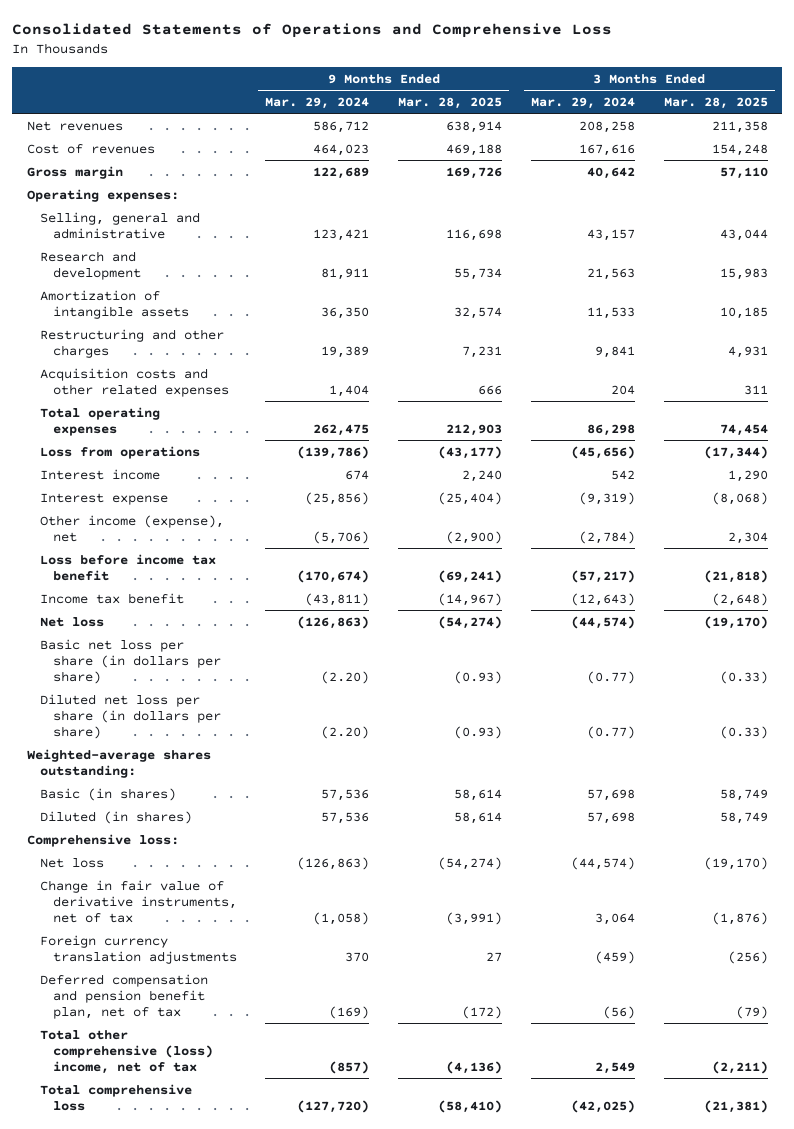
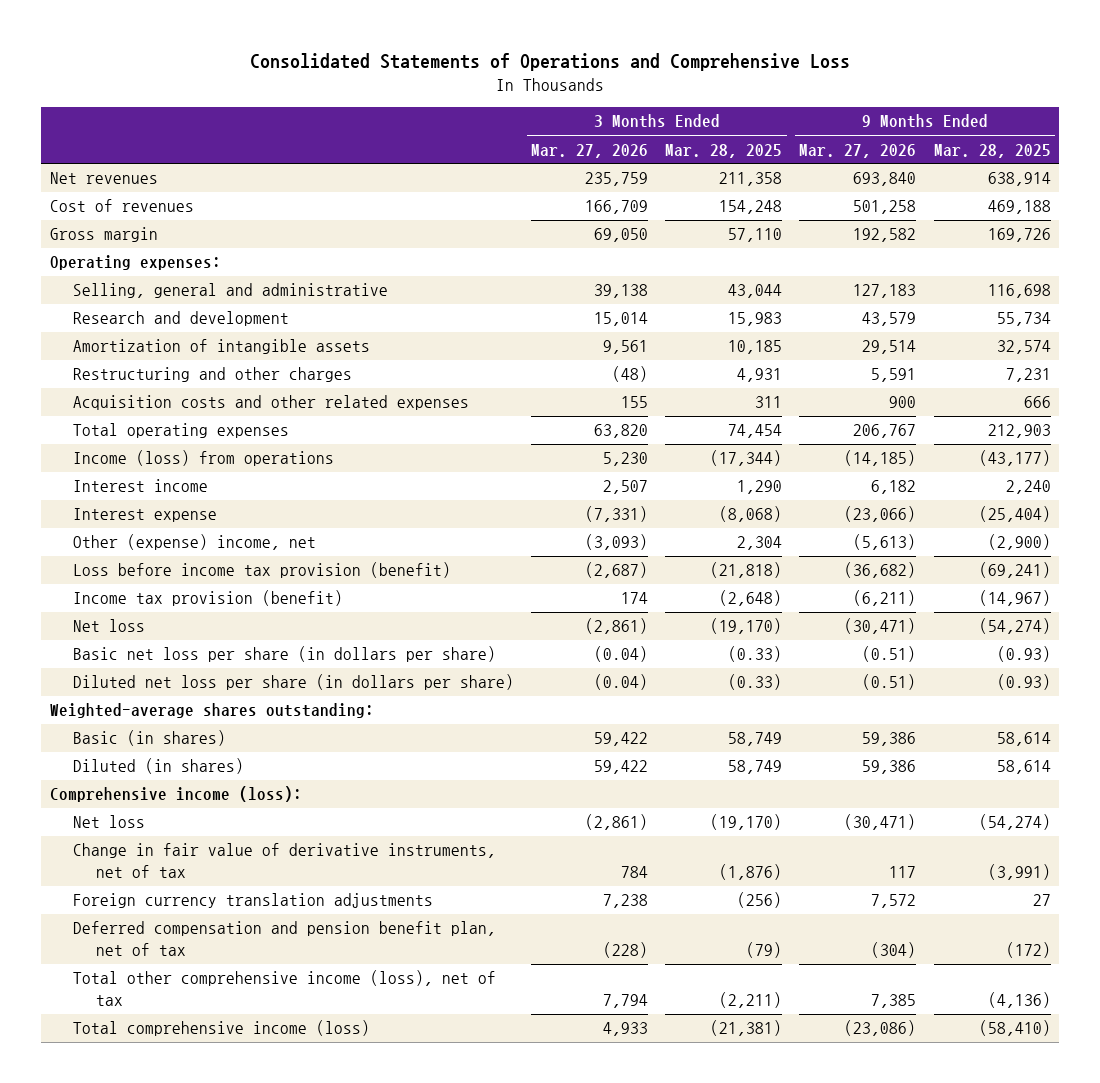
- | 9 Months Ended Mar. 29, 2024 | 9 Months Ended Mar. 28, 2025 | 3 Months Ended Mar. 29, 2024 | 3 Months Ended Mar. 28, 2025
+ | 3 Months Ended Mar. 27, 2026 | 3 Months Ended Mar. 28, 2025 | 9 Months Ended Mar. 27, 2026 | 9 Months Ended Mar. 28, 2025
- Loss from operations | (139,786) | (43,177) | (45,656) | (17,344)
+ Income (loss) from operations | 5,230 | (17,344) | (14,185) | (43,177)
- Other income (expense), net | (5,706) | (2,900) | (2,784) | 2,304
- Loss before income tax benefit | (170,674) | (69,241) | (57,217) | (21,818)
- Income tax benefit | (43,811) | (14,967) | (12,643) | (2,648)
+ Other (expense) income, net | (3,093) | 2,304 | (5,613) | (2,900)
+ Loss before income tax provision (benefit) | (2,687) | (21,818) | (36,682) | (69,241)
+ Income tax provision (benefit) | 174 | (2,648) | (6,211) | (14,967)
- Comprehensive loss:
+ Comprehensive income (loss):
- Total other comprehensive (loss) income, net of tax | (857) | (4,136) | 2,549 | (2,211)
- Total comprehensive loss | (127,720) | (58,410) | (42,025) | (21,381)
+ Total other comprehensive income (loss), net of tax | 7,794 | (2,211) | 7,385 | (4,136)
+ Total comprehensive income (loss) | 4,933 | (21,381) | (23,086) | (58,410)

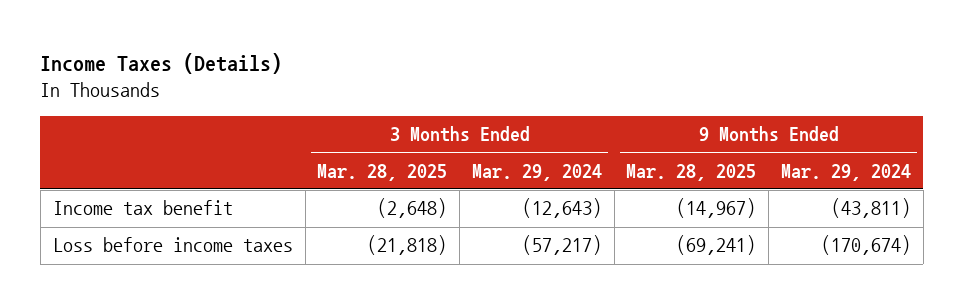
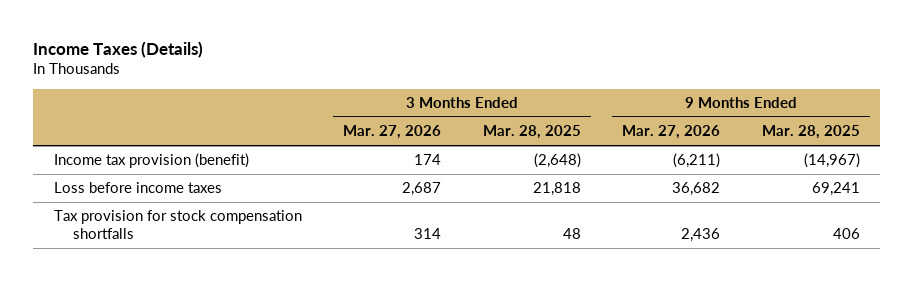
- | 3 Months Ended Mar. 28, 2025 | 3 Months Ended Mar. 29, 2024 | 9 Months Ended Mar. 28, 2025 | 9 Months Ended Mar. 29, 2024
+ | 3 Months Ended Mar. 27, 2026 | 3 Months Ended Mar. 28, 2025 | 9 Months Ended Mar. 27, 2026 | 9 Months Ended Mar. 28, 2025
- Income tax benefit | (2,648) | (12,643) | (14,967) | (43,811)
- Loss before income taxes | (21,818) | (57,217) | (69,241) | (170,674)
+ Income tax provision (benefit) | 174 | (2,648) | (6,211) | (14,967)
+ Loss before income taxes | 2,687 | 21,818 | 36,682 | 69,241
+ Tax provision for stock compensation shortfalls | 314 | 48 | 2,436 | 406

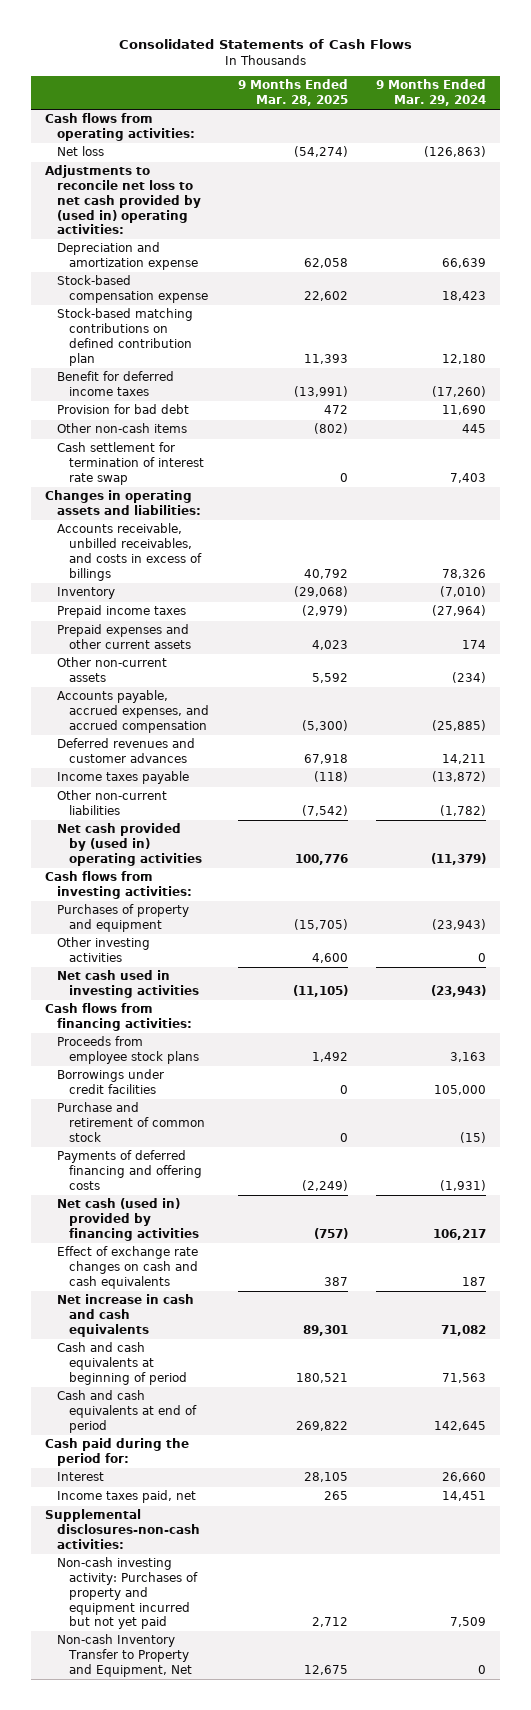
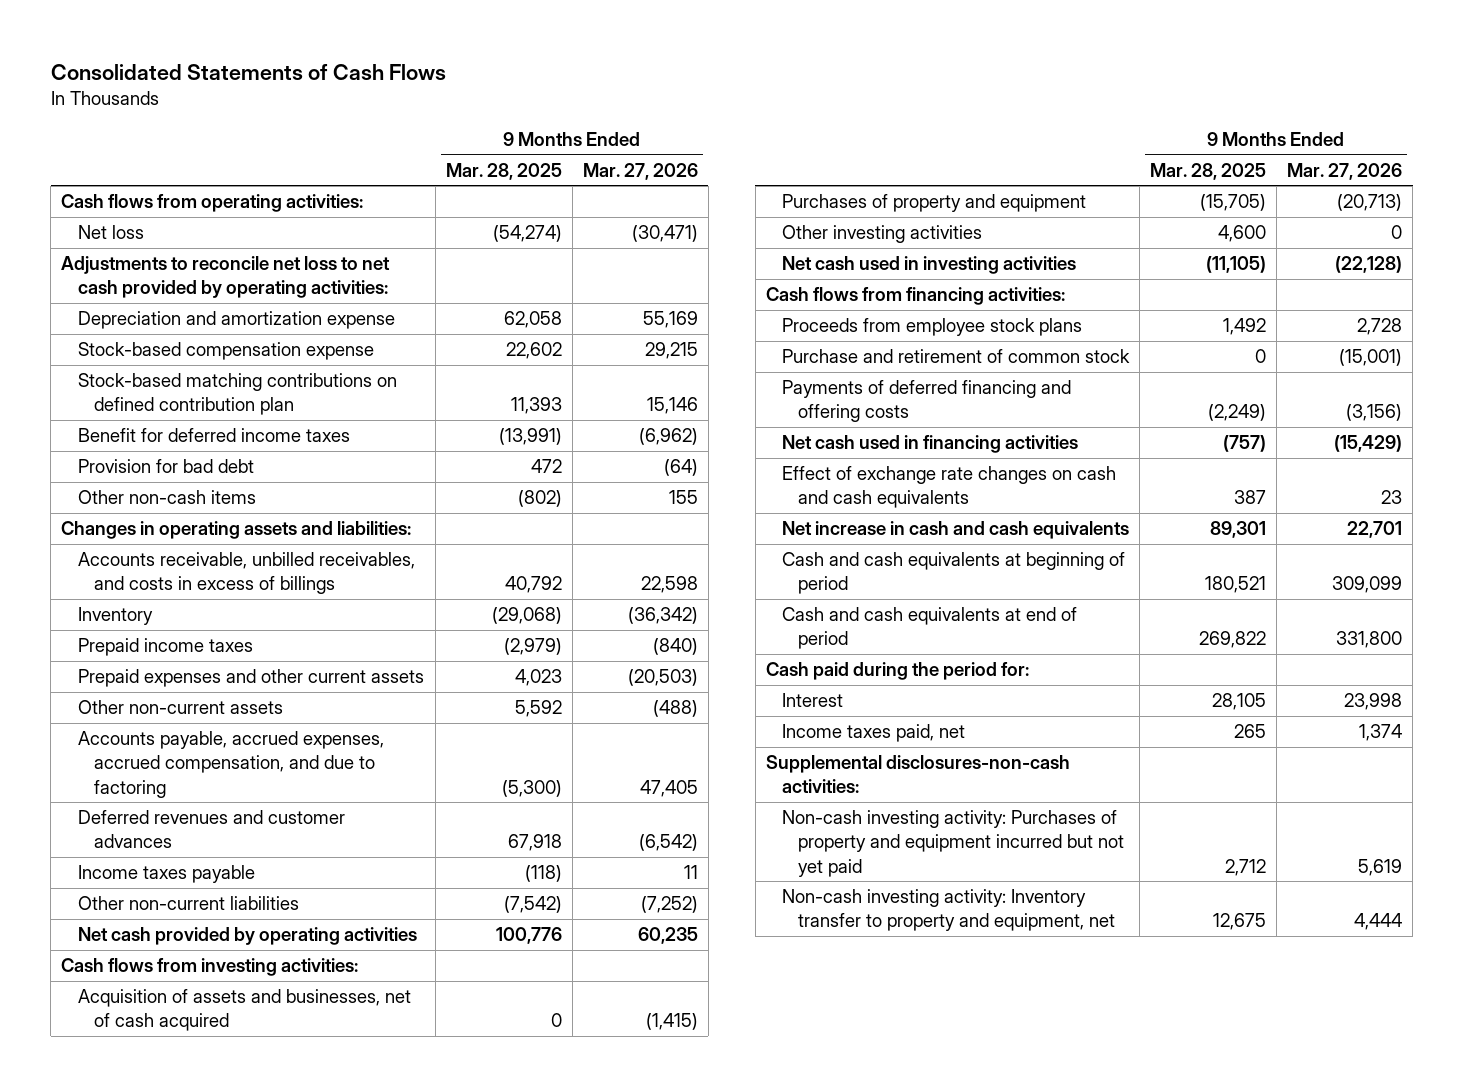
- | 9 Months Ended Mar. 28, 2025 | 9 Months Ended Mar. 29, 2024
+ | 9 Months Ended Mar. 28, 2025 | 9 Months Ended Mar. 27, 2026
- Adjustments to reconcile net loss to net cash provided by (used in) operating activities:
+ Adjustments to reconcile net loss to net cash provided by operating activities:
- Cash settlement for termination of interest rate swap | 0 | 7,403
- Accounts payable, accrued expenses, and accrued compensation | (5,300) | (25,885)
+ Accounts payable, accrued expenses, accrued compensation, and due to factoring | (5,300) | 47,405
- Net cash provided by (used in) operating activities | 100,776 | (11,379)
+ Net cash provided by operating activities | 100,776 | 60,235
+ Acquisition of assets and businesses, net of cash acquired | 0 | (1,415)
- Borrowings under credit facilities | 0 | 105,000
- Net cash (used in) provided by financing activities | (757) | 106,217
+ Net cash used in financing activities | (757) | (15,429)
- Non-cash Inventory Transfer to Property and Equipment, Net | 12,675 | 0
+ Non-cash investing activity: Inventory transfer to property and equipment, net | 12,675 | 4,444

